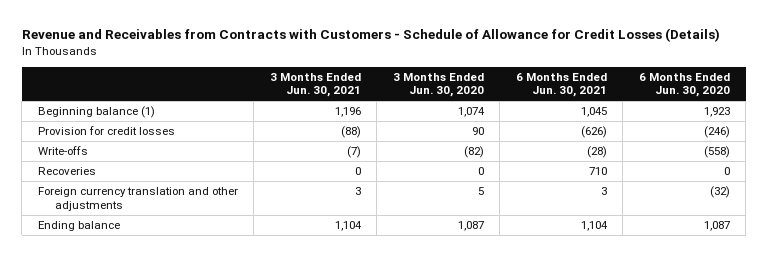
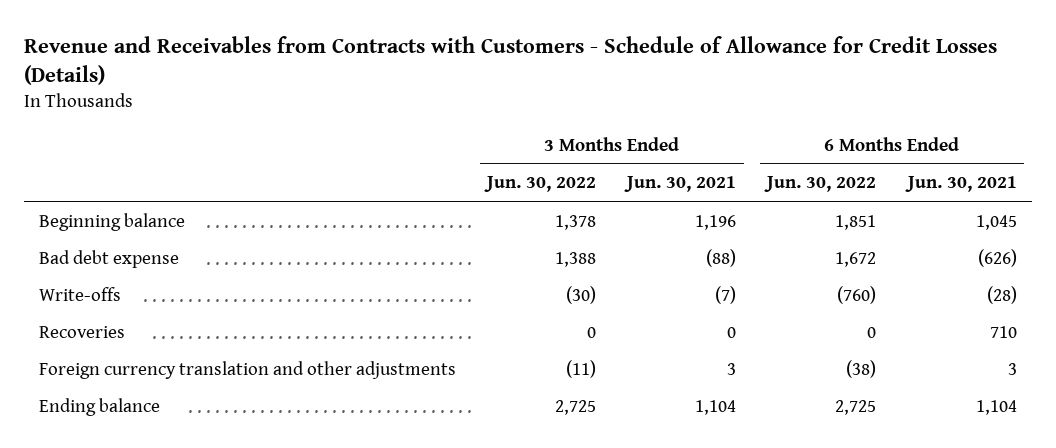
- | 3 Months Ended Jun. 30, 2021 | 3 Months Ended Jun. 30, 2020 | 6 Months Ended Jun. 30, 2021 | 6 Months Ended Jun. 30, 2020
+ | 3 Months Ended Jun. 30, 2022 | 3 Months Ended Jun. 30, 2021 | 6 Months Ended Jun. 30, 2022 | 6 Months Ended Jun. 30, 2021
- Beginning balance (1) | 1,196 | 1,074 | 1,045 | 1,923
- Provision for credit losses | (88) | 90 | (626) | (246)
+ Beginning balance | 1,378 | 1,196 | 1,851 | 1,045
+ Bad debt expense | 1,388 | (88) | 1,672 | (626)

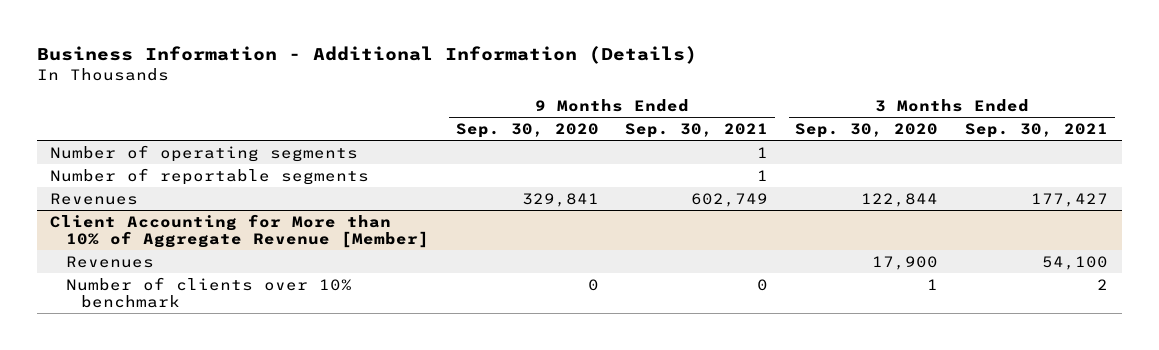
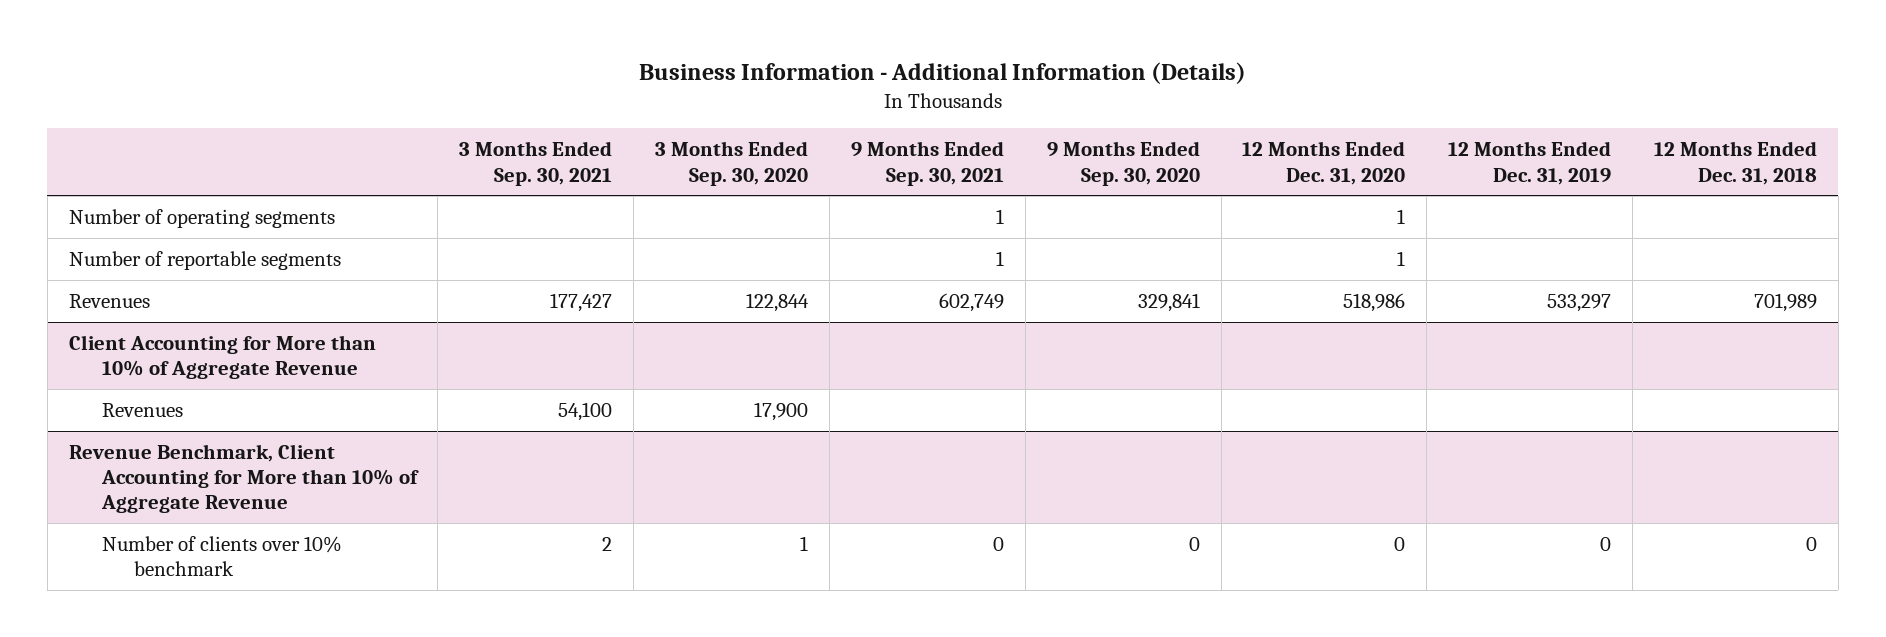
- | 9 Months Ended Sep. 30, 2020 | 9 Months Ended Sep. 30, 2021 | 3 Months Ended Sep. 30, 2020 | 3 Months Ended Sep. 30, 2021
+ | 3 Months Ended Sep. 30, 2021 | 3 Months Ended Sep. 30, 2020 | 9 Months Ended Sep. 30, 2021 | 9 Months Ended Sep. 30, 2020 | 12 Months Ended Dec. 31, 2020 | 12 Months Ended Dec. 31, 2019 | 12 Months Ended Dec. 31, 2018
- Client Accounting for More than 10% of Aggregate Revenue [Member]
+ Client Accounting for More than 10% of Aggregate Revenue
+ Revenue Benchmark, Client Accounting for More than 10% of Aggregate Revenue

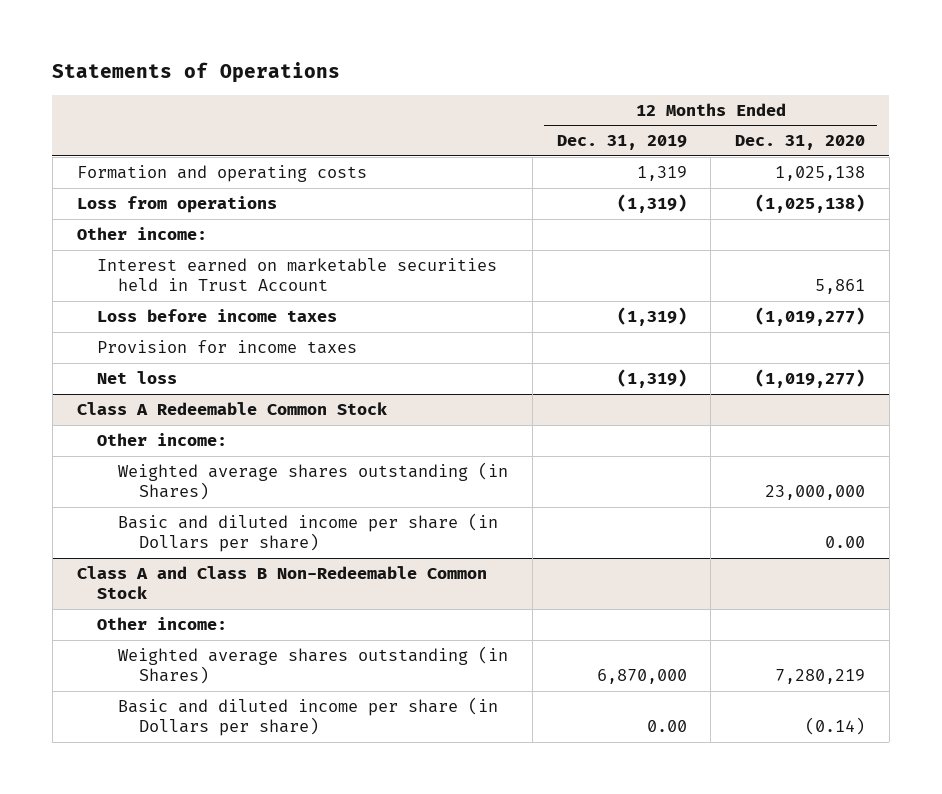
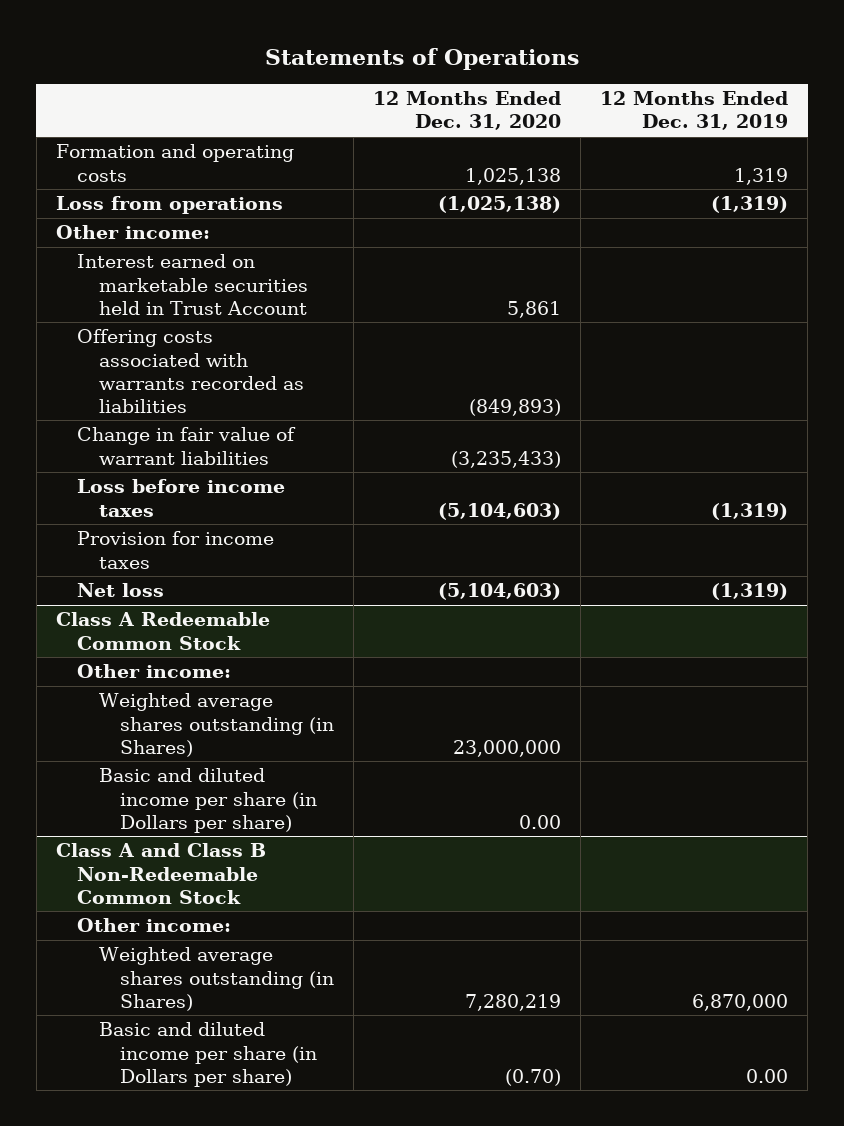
- | 12 Months Ended Dec. 31, 2019 | 12 Months Ended Dec. 31, 2020
+ | 12 Months Ended Dec. 31, 2020 | 12 Months Ended Dec. 31, 2019
- Loss before income taxes | (1,319) | (1,019,277)
+ Offering costs associated with warrants recorded as liabilities | (849,893) |
+ Change in fair value of warrant liabilities | (3,235,433) |
+ Loss before income taxes | (5,104,603) | (1,319)
- Net loss | (1,319) | (1,019,277)
+ Net loss | (5,104,603) | (1,319)
@ Class A and Class B Non-Redeemable Common Stock
- Basic and diluted income per share (in Dollars per share) | 0.00 | (0.14)
+ Basic and diluted income per share (in Dollars per share) | (0.70) | 0.00

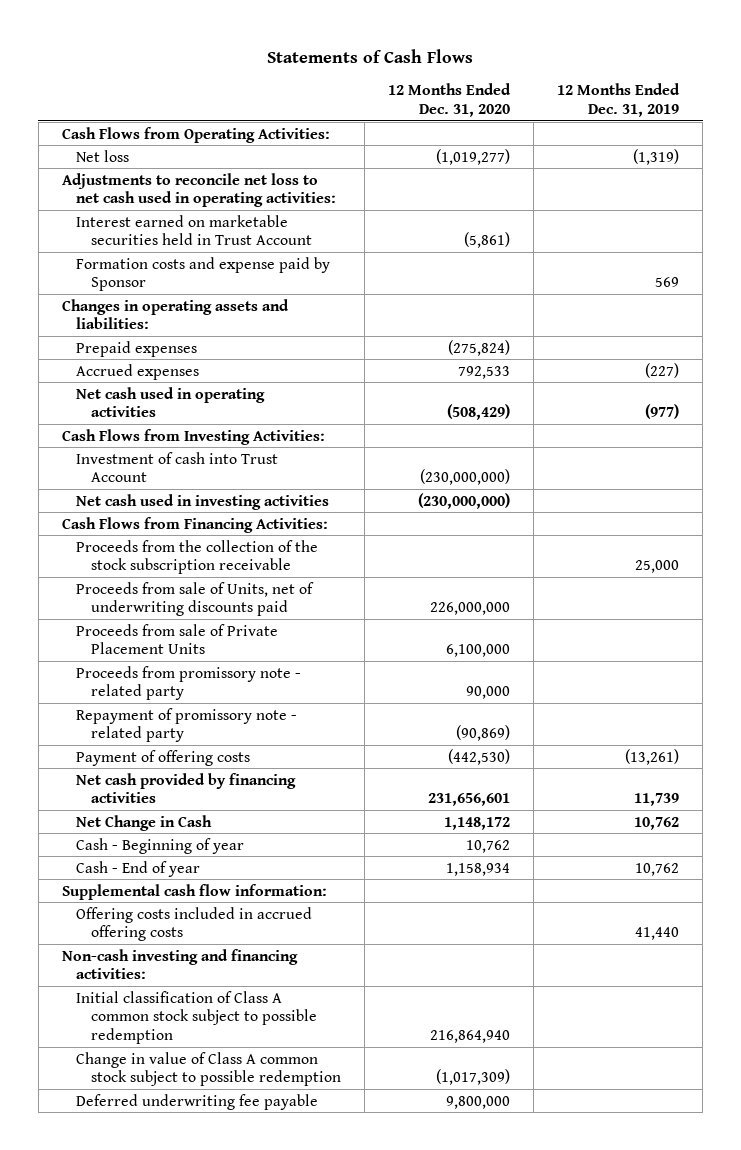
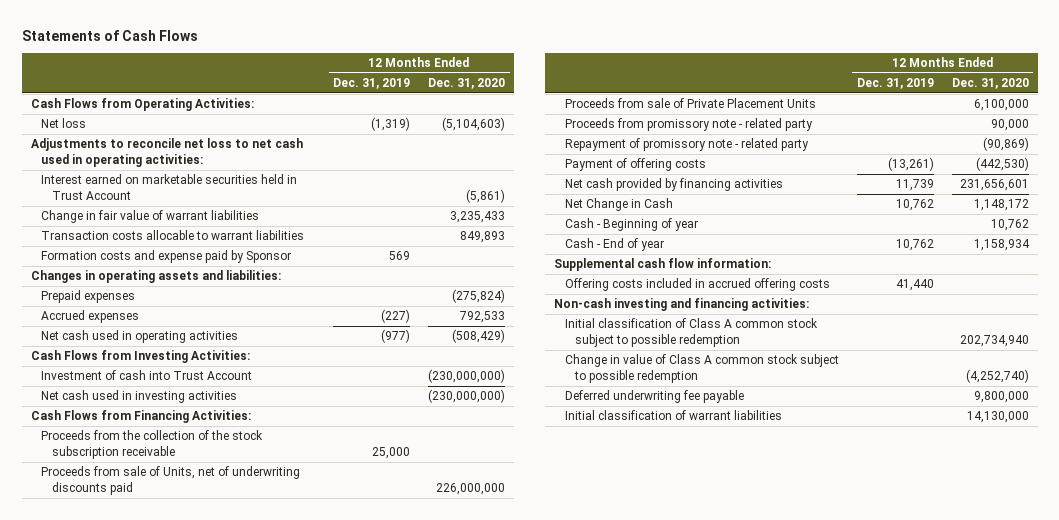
- | 12 Months Ended Dec. 31, 2020 | 12 Months Ended Dec. 31, 2019
+ | 12 Months Ended Dec. 31, 2019 | 12 Months Ended Dec. 31, 2020
- Net loss | (1,019,277) | (1,319)
+ Net loss | (1,319) | (5,104,603)
+ Change in fair value of warrant liabilities | | 3,235,433
+ Transaction costs allocable to warrant liabilities | | 849,893
- Initial classification of Class A common stock subject to possible redemption | 216,864,940 |
- Change in value of Class A common stock subject to possible redemption | (1,017,309) |
+ Initial classification of Class A common stock subject to possible redemption | | 202,734,940
+ Change in value of Class A common stock subject to possible redemption | | (4,252,740)
+ Initial classification of warrant liabilities | | 14,130,000

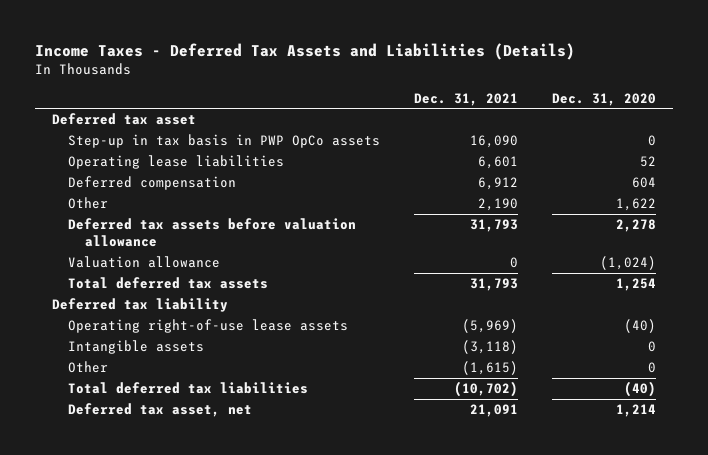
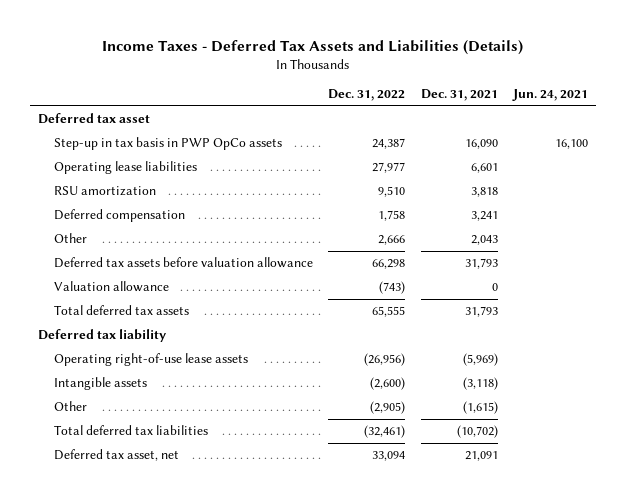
- | Dec. 31, 2021 | Dec. 31, 2020
+ | Dec. 31, 2022 | Dec. 31, 2021 | Jun. 24, 2021
- Deferred compensation | 6,912 | 604
- Other | 2,190 | 1,622
+ RSU amortization | 9,510 | 3,818 |
+ Deferred compensation | 1,758 | 3,241 |
+ Other | 2,666 | 2,043 |

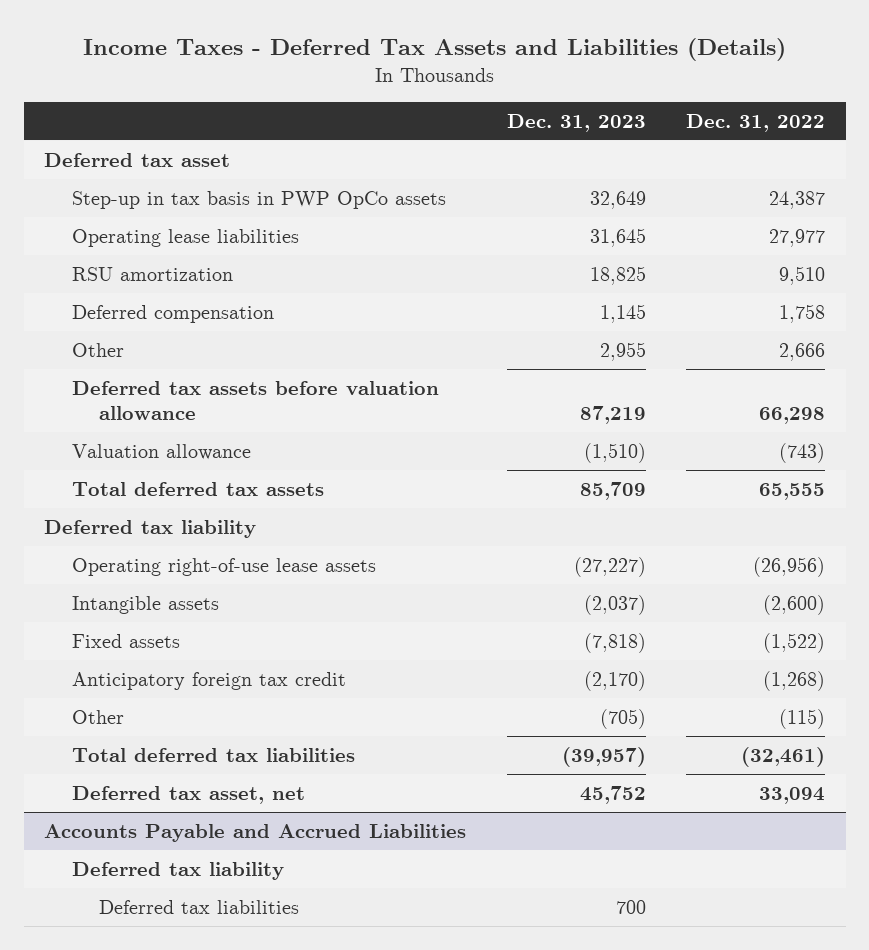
- | Dec. 31, 2022 | Dec. 31, 2021 | Jun. 24, 2021
+ | Dec. 31, 2023 | Dec. 31, 2022
- Other | (2,905) | (1,615) |
+ Fixed assets | (7,818) | (1,522)
+ Anticipatory foreign tax credit | (2,170) | (1,268)
+ Other | (705) | (115)
+ Accounts Payable and Accrued Liabilities
+ Deferred tax liability
+ Deferred tax liabilities | 700 |

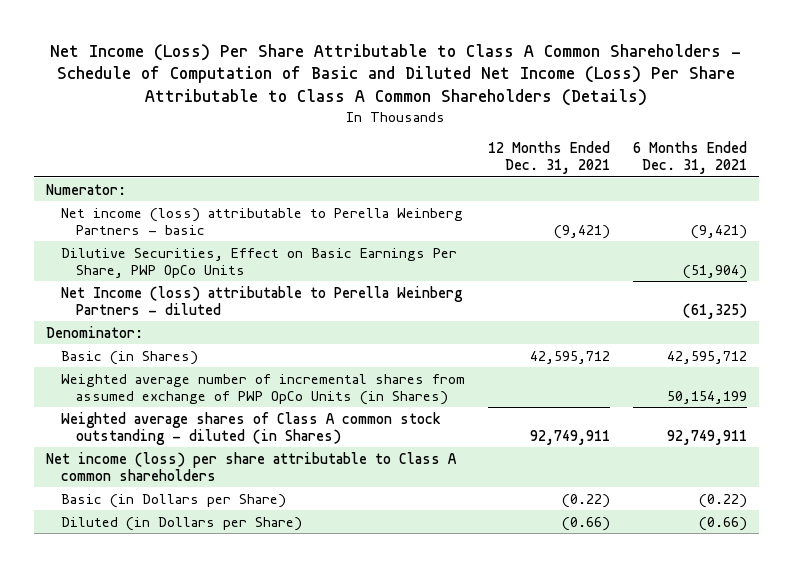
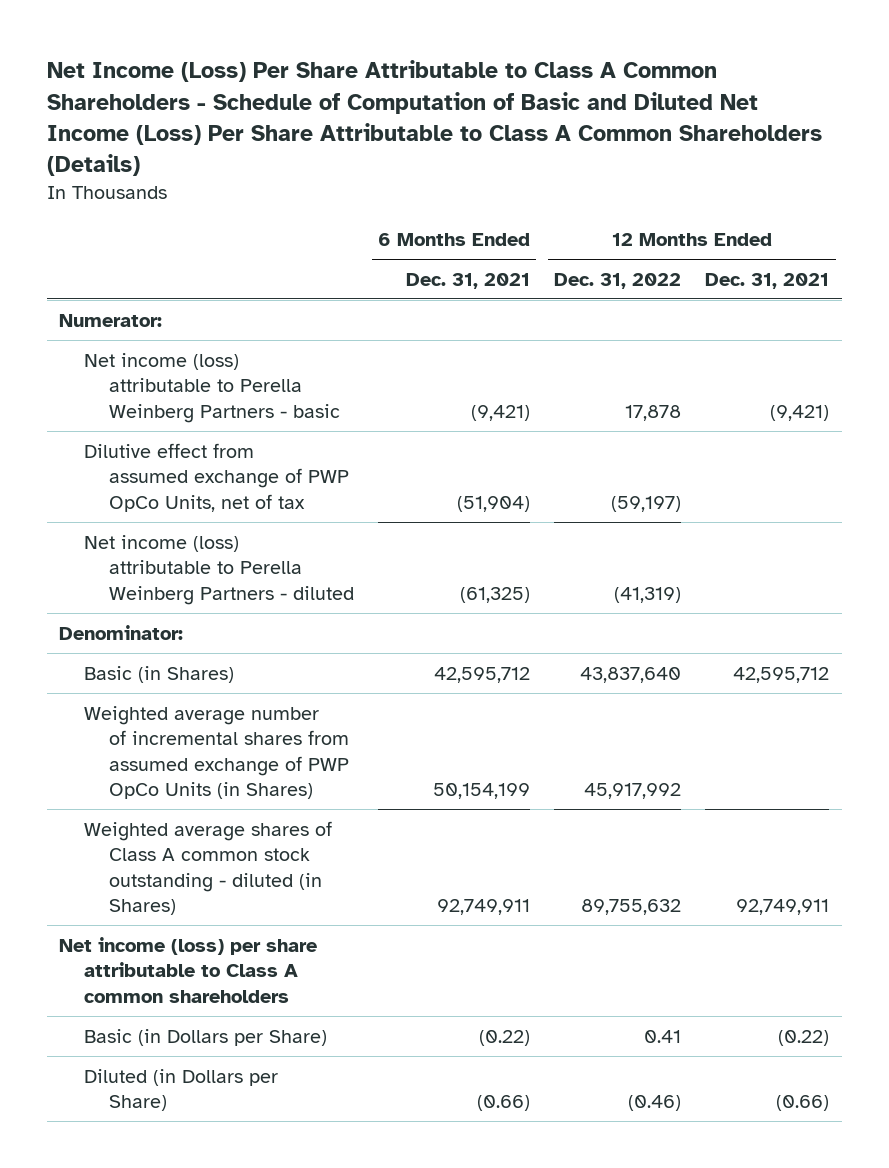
- | 12 Months Ended Dec. 31, 2021 | 6 Months Ended Dec. 31, 2021
+ | 6 Months Ended Dec. 31, 2021 | 12 Months Ended Dec. 31, 2022 | 12 Months Ended Dec. 31, 2021
- Dilutive Securities, Effect on Basic Earnings Per Share, PWP OpCo Units | | (51,904)
- Net Income (loss) attributable to Perella Weinberg Partners - diluted | | (61,325)
+ Dilutive effect from assumed exchange of PWP OpCo Units, net of tax | (51,904) | (59,197) |
+ Net income (loss) attributable to Perella Weinberg Partners - diluted | (61,325) | (41,319) |

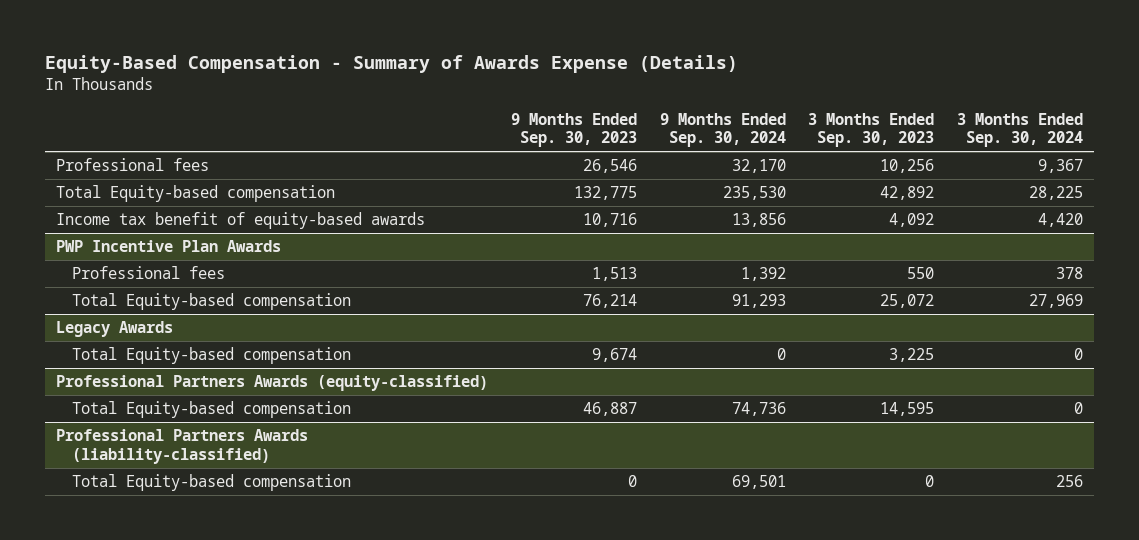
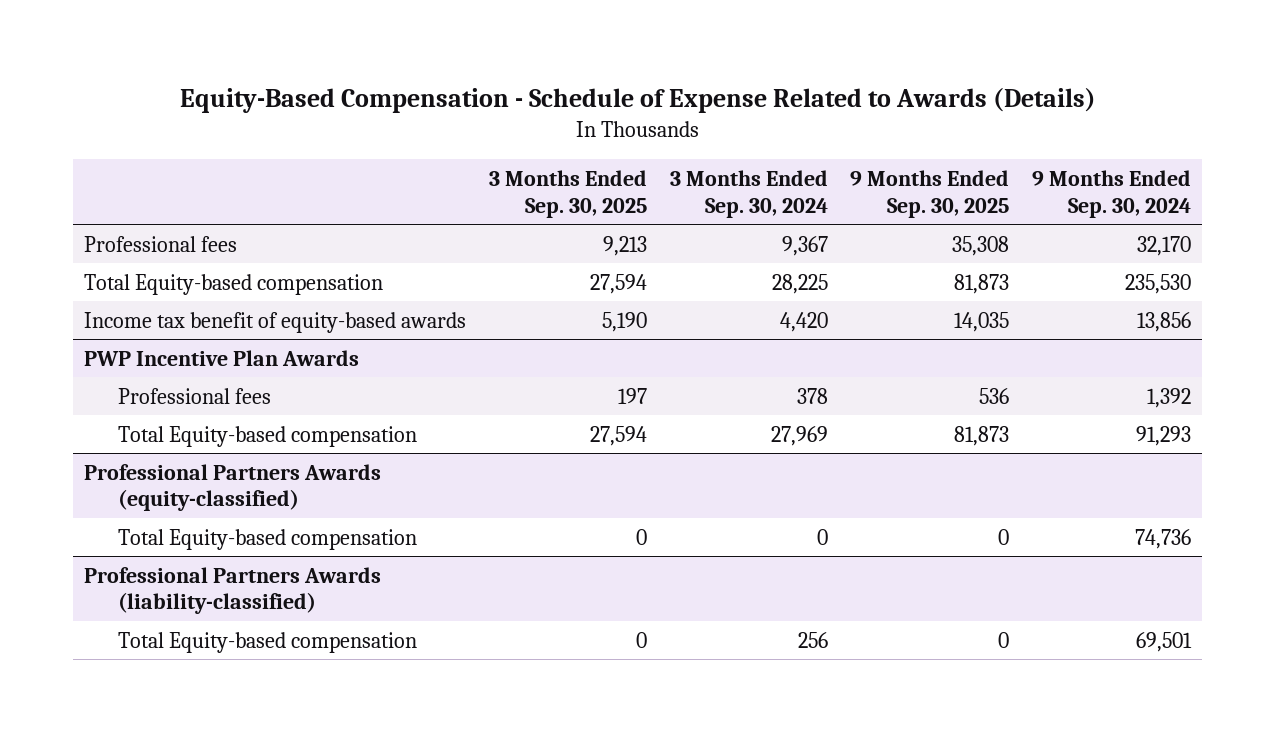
- Equity-Based Compensation - Summary of Awards Expense (Details)
+ Equity-Based Compensation - Schedule of Expense Related to Awards (Details)
- | 9 Months Ended Sep. 30, 2023 | 9 Months Ended Sep. 30, 2024 | 3 Months Ended Sep. 30, 2023 | 3 Months Ended Sep. 30, 2024
+ | 3 Months Ended Sep. 30, 2025 | 3 Months Ended Sep. 30, 2024 | 9 Months Ended Sep. 30, 2025 | 9 Months Ended Sep. 30, 2024
- Legacy Awards
- Total Equity-based compensation | 9,674 | 0 | 3,225 | 0

